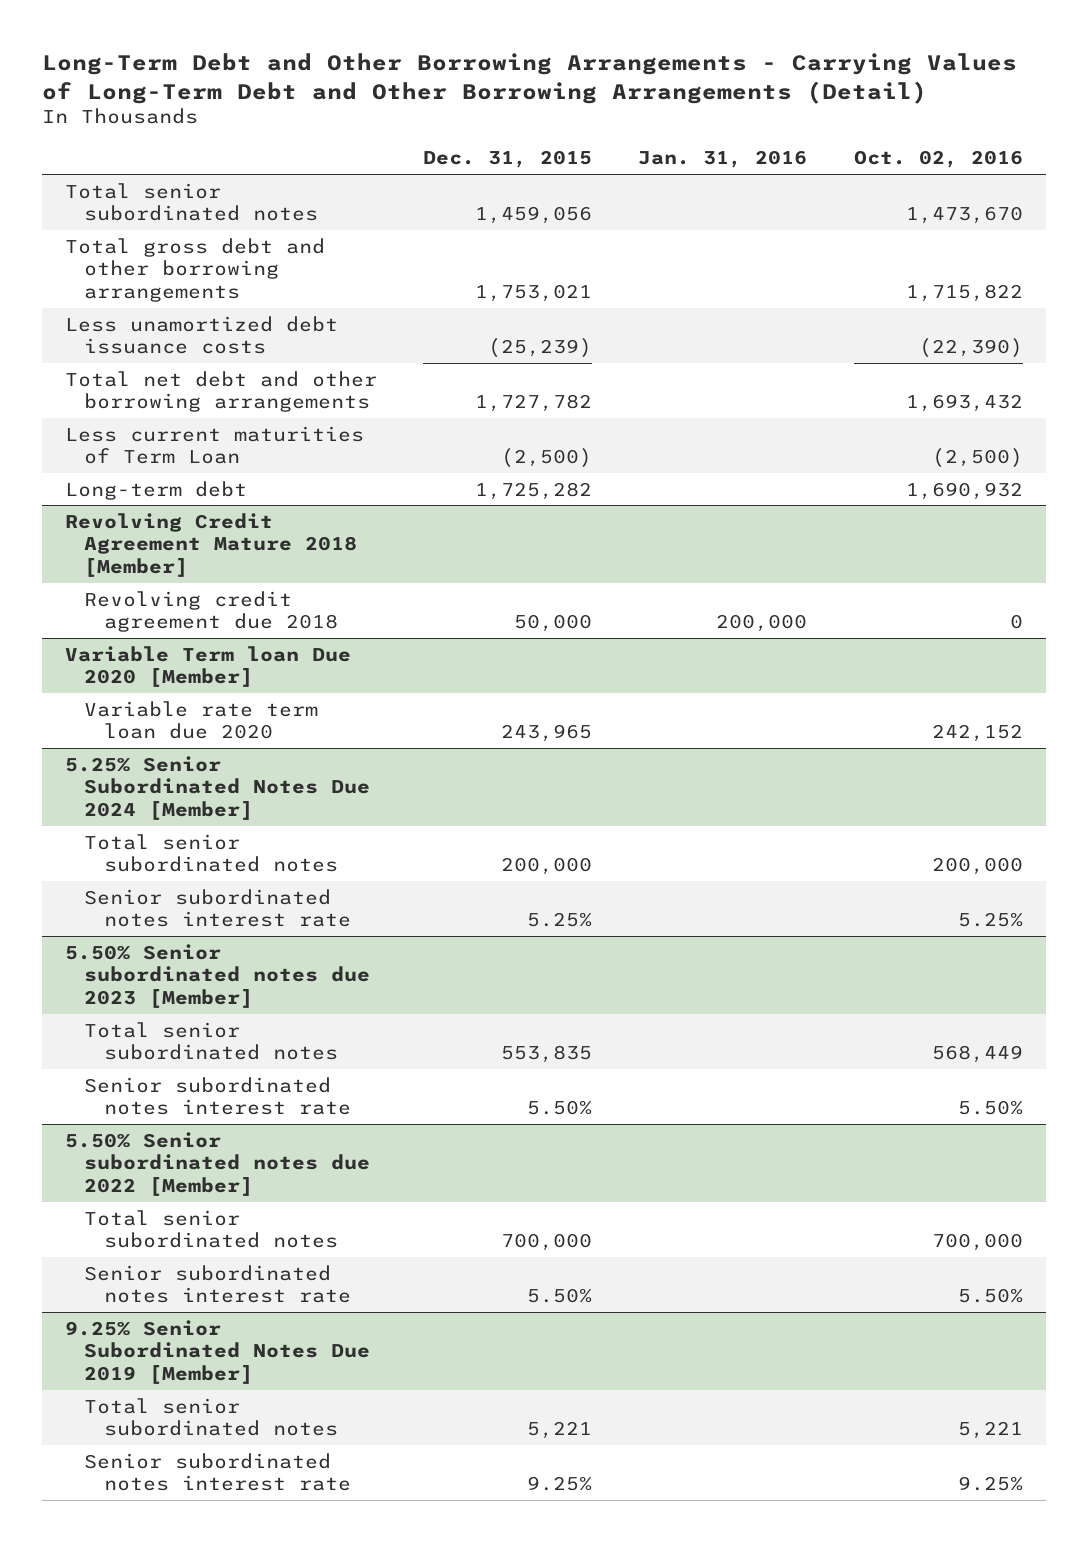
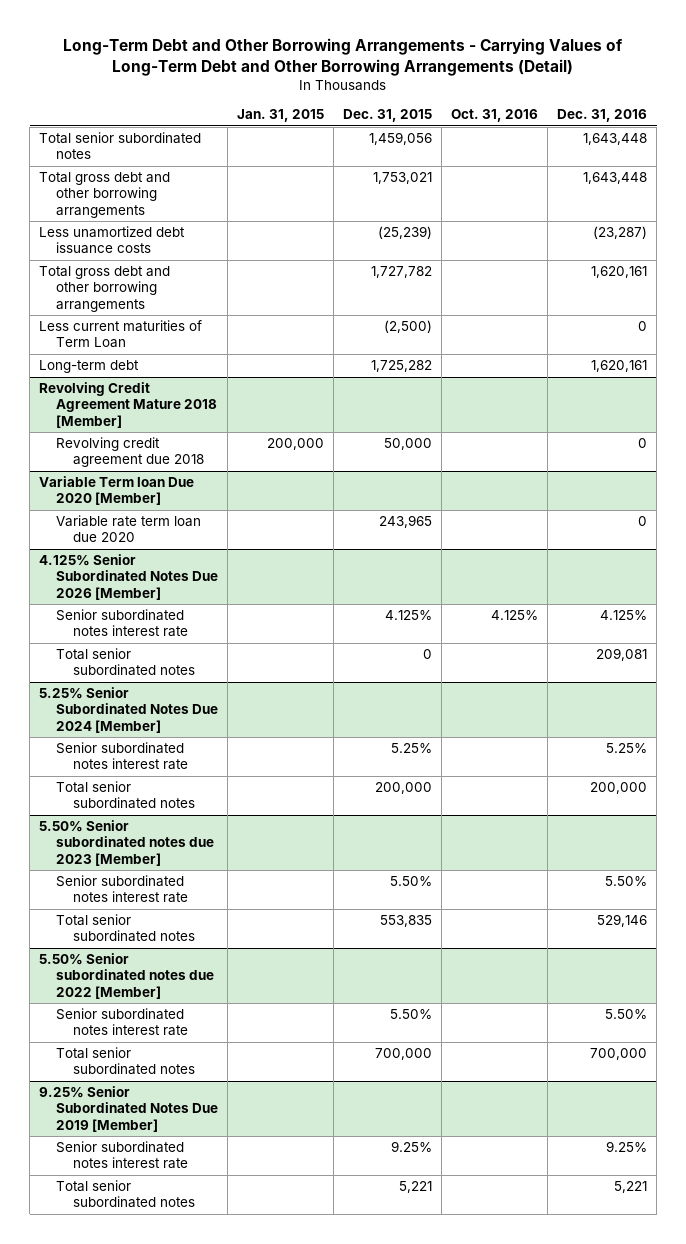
- | Dec. 31, 2015 | Jan. 31, 2016 | Oct. 02, 2016
+ | Jan. 31, 2015 | Dec. 31, 2015 | Oct. 31, 2016 | Dec. 31, 2016
- Total net debt and other borrowing arrangements | 1,727,782 | | 1,693,432
+ Total gross debt and other borrowing arrangements | | 1,727,782 | | 1,620,161
+ 4.125% Senior Subordinated Notes Due 2026 [Member]
+ Senior subordinated notes interest rate | | 4.125% | 4.125% | 4.125%
+ Total senior subordinated notes | | 0 | | 209,081
@ 5.25% Senior Subordinated Notes Due 2024 [Member]
moved down: Total senior subordinated notes | | 200,000 | | 200,000
@ 5.50% Senior subordinated notes due 2023 [Member]
moved down: Total senior subordinated notes | | 553,835 | | 529,146
@ 5.50% Senior subordinated notes due 2022 [Member]
moved down: Total senior subordinated notes | | 700,000 | | 700,000
@ 9.25% Senior Subordinated Notes Due 2019 [Member]
moved down: Total senior subordinated notes | | 5,221 | | 5,221

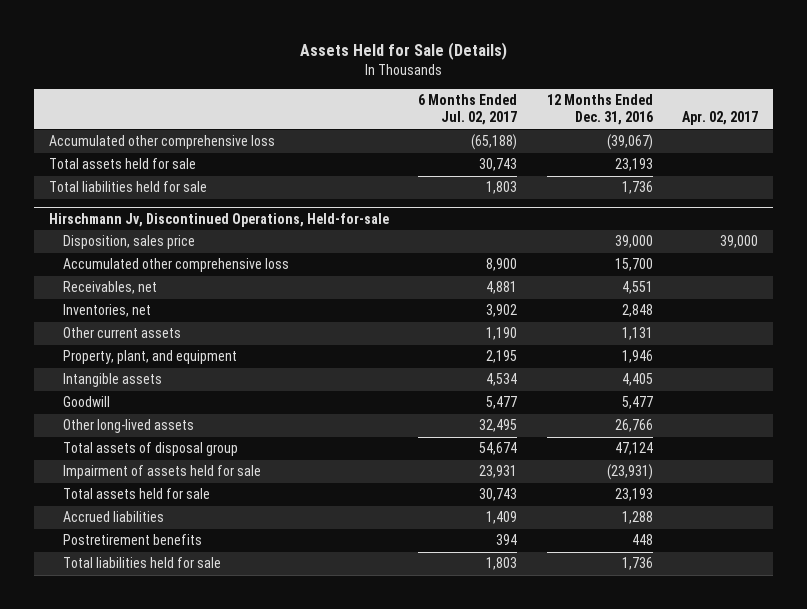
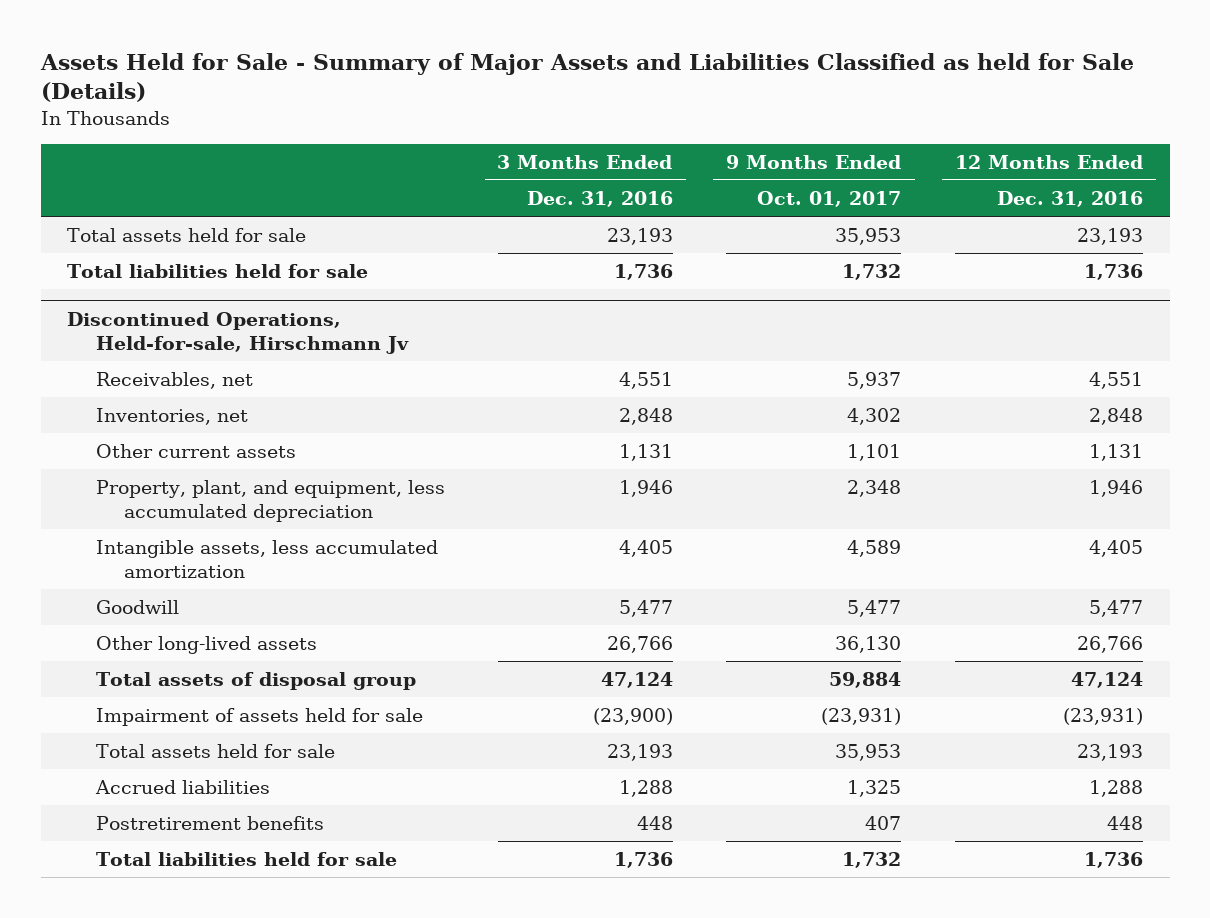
- Assets Held for Sale (Details)
+ Assets Held for Sale - Summary of Major Assets and Liabilities Classified as held for Sale (Details)
- | 6 Months Ended Jul. 02, 2017 | 12 Months Ended Dec. 31, 2016 | Apr. 02, 2017
+ | 3 Months Ended Dec. 31, 2016 | 9 Months Ended Oct. 01, 2017 | 12 Months Ended Dec. 31, 2016
- Accumulated other comprehensive loss | (65,188) | (39,067) |
- Hirschmann Jv, Discontinued Operations, Held-for-sale
- Disposition, sales price | | 39,000 | 39,000
- Accumulated other comprehensive loss | 8,900 | 15,700 |
+ Discontinued Operations, Held-for-sale, Hirschmann Jv
- Property, plant, and equipment | 2,195 | 1,946 |
- Intangible assets | 4,534 | 4,405 |
+ Property, plant, and equipment, less accumulated depreciation | 1,946 | 2,348 | 1,946
+ Intangible assets, less accumulated amortization | 4,405 | 4,589 | 4,405

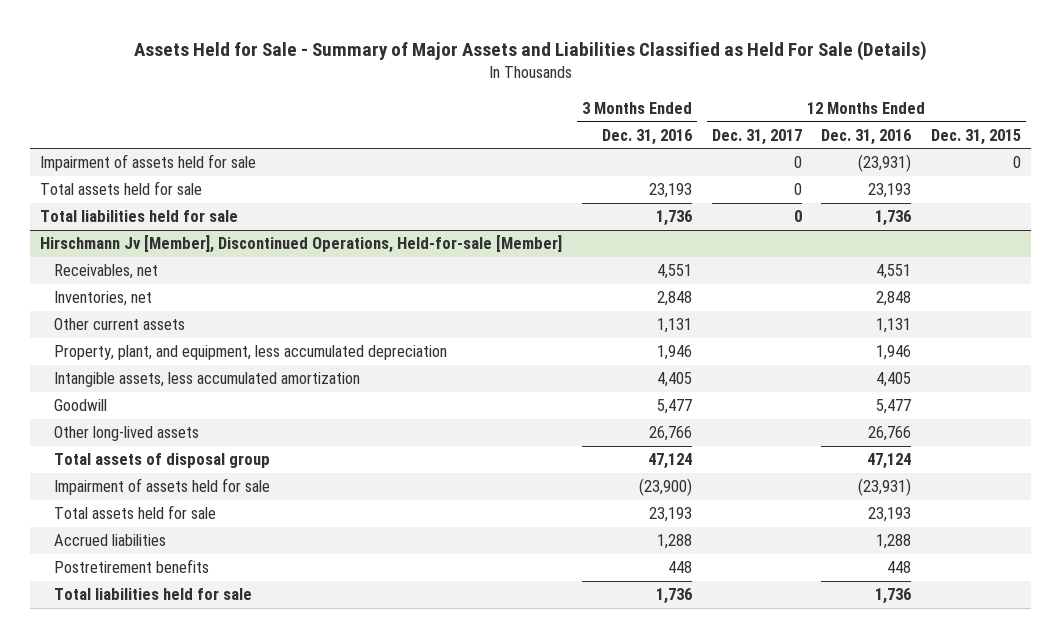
- Assets Held for Sale - Summary of Major Assets and Liabilities Classified as held for Sale (Details)
+ Assets Held for Sale - Summary of Major Assets and Liabilities Classified as Held For Sale (Details)
- | 3 Months Ended Dec. 31, 2016 | 9 Months Ended Oct. 01, 2017 | 12 Months Ended Dec. 31, 2016
+ | 3 Months Ended Dec. 31, 2016 | 12 Months Ended Dec. 31, 2017 | 12 Months Ended Dec. 31, 2016 | 12 Months Ended Dec. 31, 2015
+ Impairment of assets held for sale | | 0 | (23,931) | 0
- Discontinued Operations, Held-for-sale, Hirschmann Jv
+ Hirschmann Jv [Member], Discontinued Operations, Held-for-sale [Member]

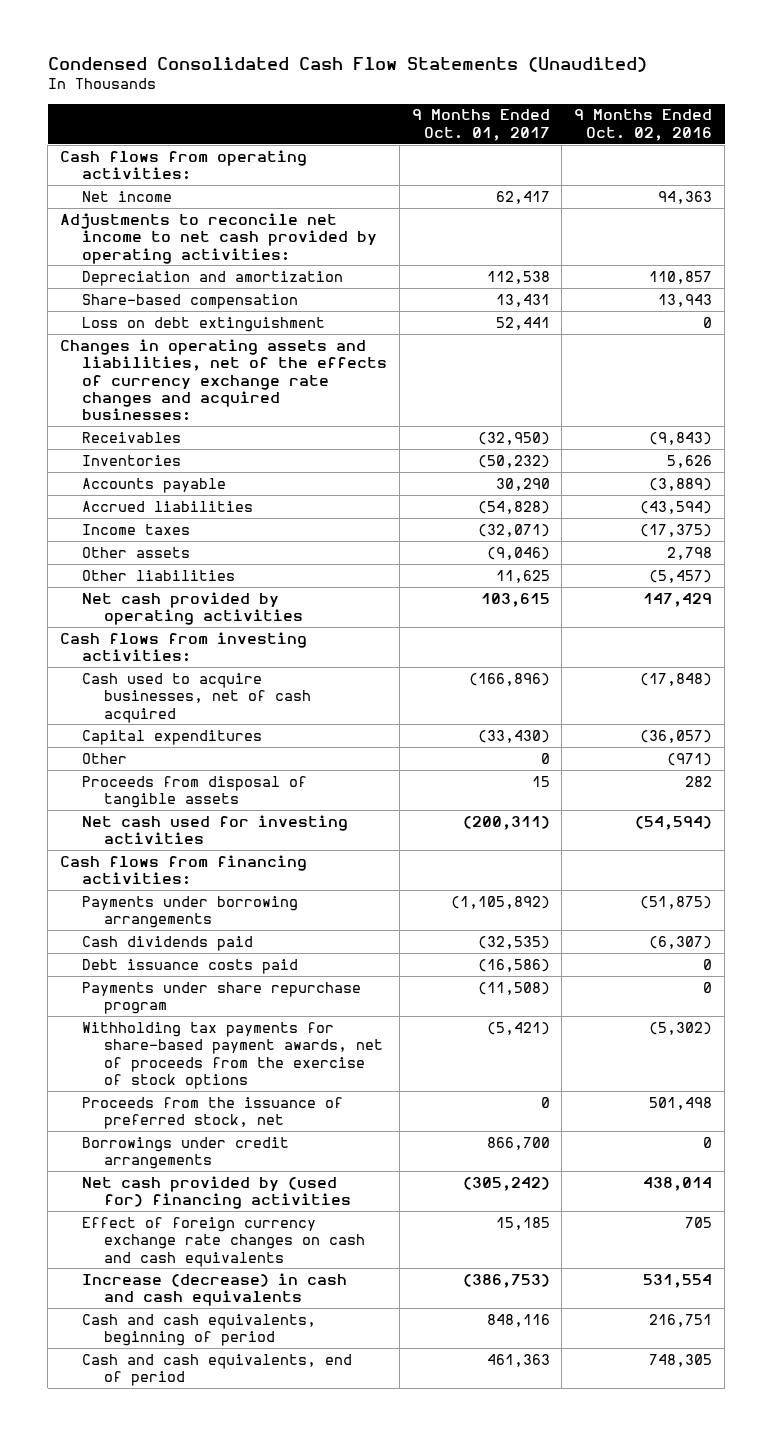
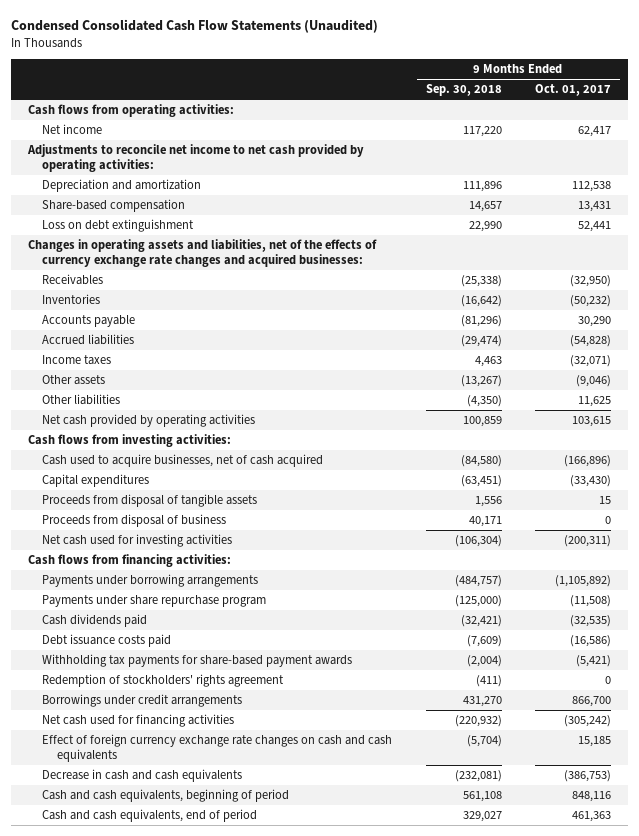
- | 9 Months Ended Oct. 01, 2017 | 9 Months Ended Oct. 02, 2016
+ | 9 Months Ended Sep. 30, 2018 | 9 Months Ended Oct. 01, 2017
- Other | 0 | (971)
+ Proceeds from disposal of business | 40,171 | 0
moved up: Payments under share repurchase program | (125,000) | (11,508)
- Withholding tax payments for share-based payment awards, net of proceeds from the exercise of stock options | (5,421) | (5,302)
- Proceeds from the issuance of preferred stock, net | 0 | 501,498
+ Withholding tax payments for share-based payment awards | (2,004) | (5,421)
+ Redemption of stockholders' rights agreement | (411) | 0
- Net cash provided by (used for) financing activities | (305,242) | 438,014
+ Net cash used for financing activities | (220,932) | (305,242)
- Increase (decrease) in cash and cash equivalents | (386,753) | 531,554
+ Decrease in cash and cash equivalents | (232,081) | (386,753)

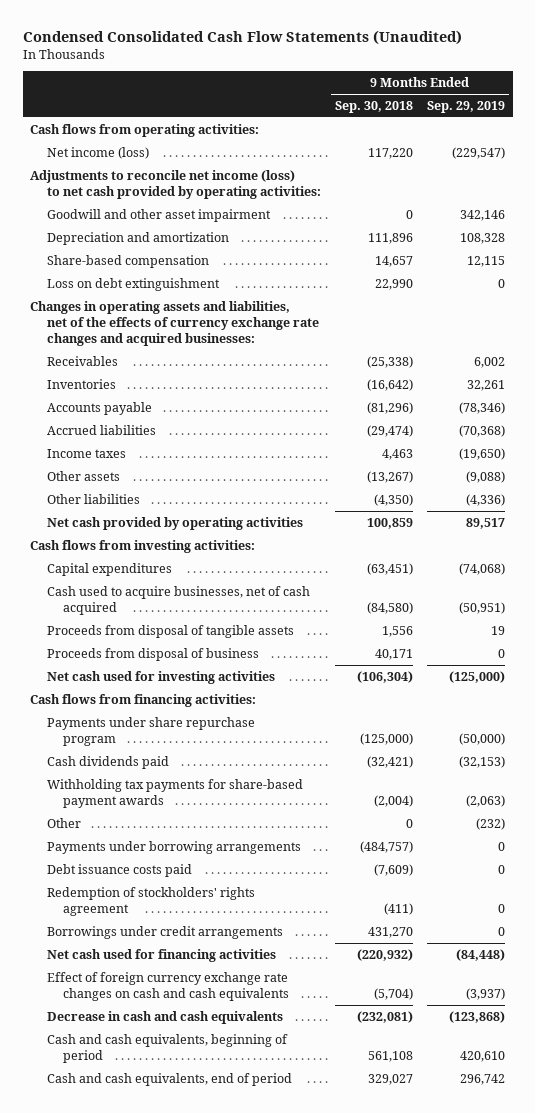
- | 9 Months Ended Sep. 30, 2018 | 9 Months Ended Oct. 01, 2017
+ | 9 Months Ended Sep. 30, 2018 | 9 Months Ended Sep. 29, 2019
- Net income | 117,220 | 62,417
- Adjustments to reconcile net income to net cash provided by operating activities:
+ Net income (loss) | 117,220 | (229,547)
+ Adjustments to reconcile net income (loss) to net cash provided by operating activities:
+ Goodwill and other asset impairment | 0 | 342,146
moved down: Cash used to acquire businesses, net of cash acquired | (84,580) | (50,951)
+ Other | 0 | (232)
moved down: Payments under borrowing arrangements | (484,757) | 0
moved down: Debt issuance costs paid | (7,609) | 0

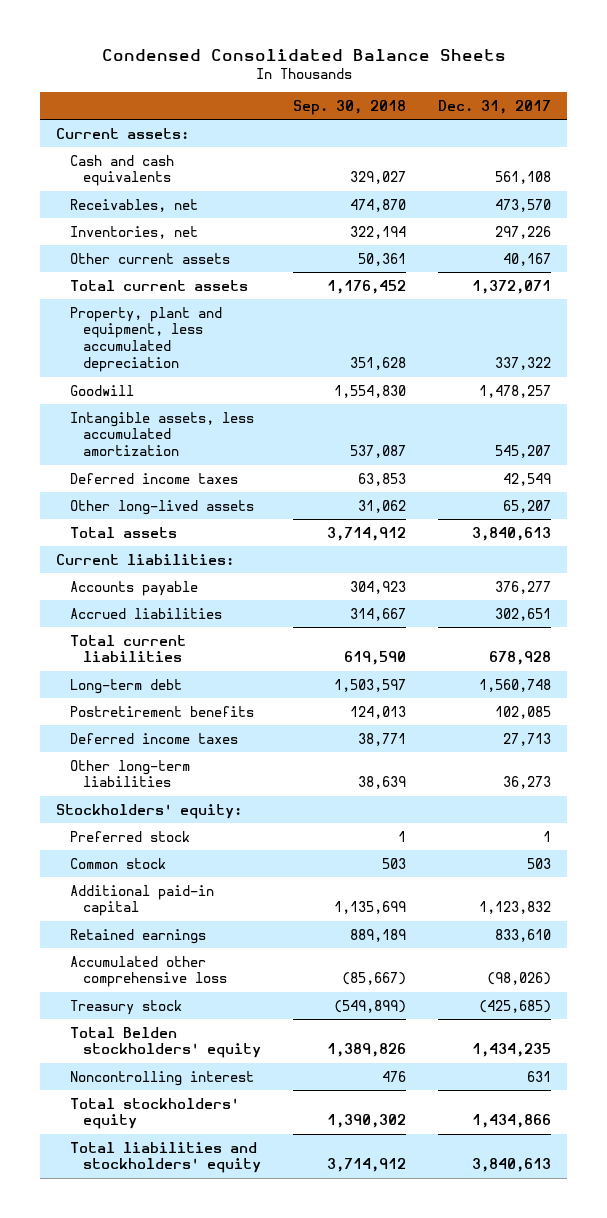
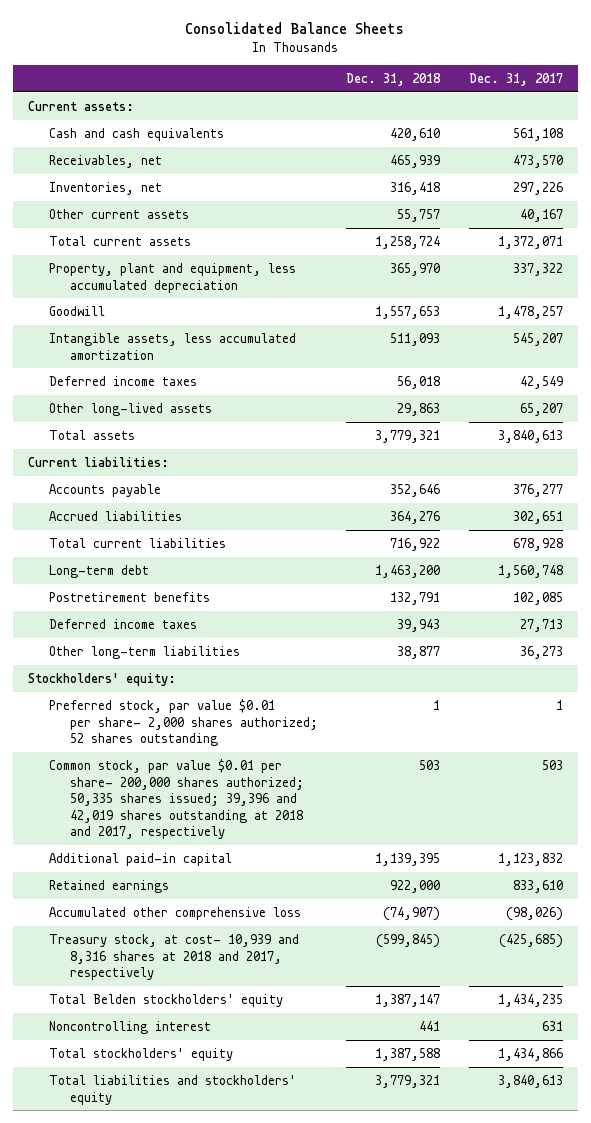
- Condensed Consolidated Balance Sheets
+ Consolidated Balance Sheets
- | Sep. 30, 2018 | Dec. 31, 2017
+ | Dec. 31, 2018 | Dec. 31, 2017
- Preferred stock | 1 | 1
- Common stock | 503 | 503
+ Preferred stock, par value $0.01 per share- 2,000 shares authorized; 52 shares outstanding | 1 | 1
+ Common stock, par value $0.01 per share- 200,000 shares authorized; 50,335 shares issued; 39,396 and 42,019 shares outstanding at 2018 and 2017, respectively | 503 | 503
- Treasury stock | (549,899) | (425,685)
+ Treasury stock, at cost- 10,939 and 8,316 shares at 2018 and 2017, respectively | (599,845) | (425,685)

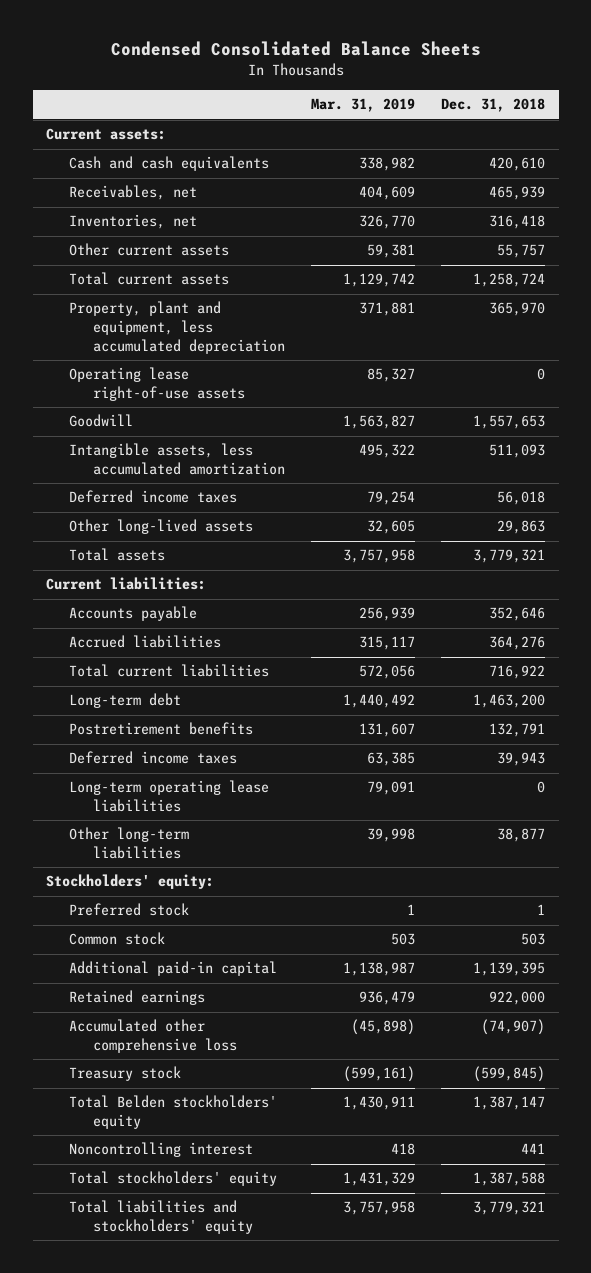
- Consolidated Balance Sheets
+ Condensed Consolidated Balance Sheets
- | Dec. 31, 2018 | Dec. 31, 2017
+ | Mar. 31, 2019 | Dec. 31, 2018
+ Operating lease right-of-use assets | 85,327 | 0
+ Long-term operating lease liabilities | 79,091 | 0
- Preferred stock, par value $0.01 per share- 2,000 shares authorized; 52 shares outstanding | 1 | 1
- Common stock, par value $0.01 per share- 200,000 shares authorized; 50,335 shares issued; 39,396 and 42,019 shares outstanding at 2018 and 2017, respectively | 503 | 503
+ Preferred stock | 1 | 1
+ Common stock | 503 | 503
- Treasury stock, at cost- 10,939 and 8,316 shares at 2018 and 2017, respectively | (599,845) | (425,685)
+ Treasury stock | (599,161) | (599,845)

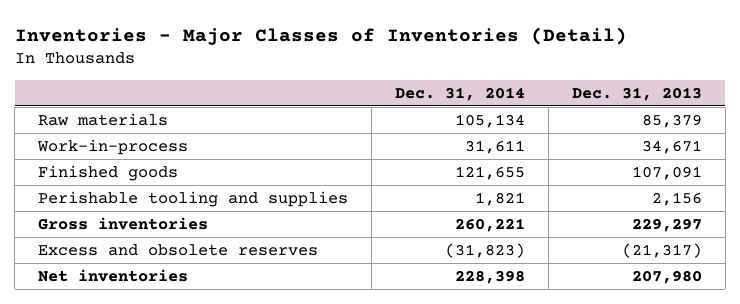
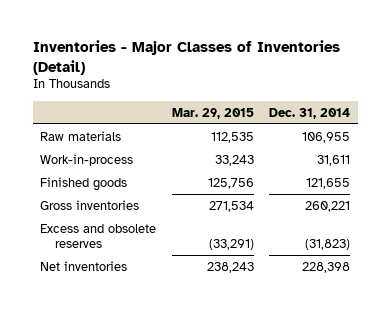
- | Dec. 31, 2014 | Dec. 31, 2013
+ | Mar. 29, 2015 | Dec. 31, 2014
- Raw materials | 105,134 | 85,379
+ Raw materials | 112,535 | 106,955
- Perishable tooling and supplies | 1,821 | 2,156

